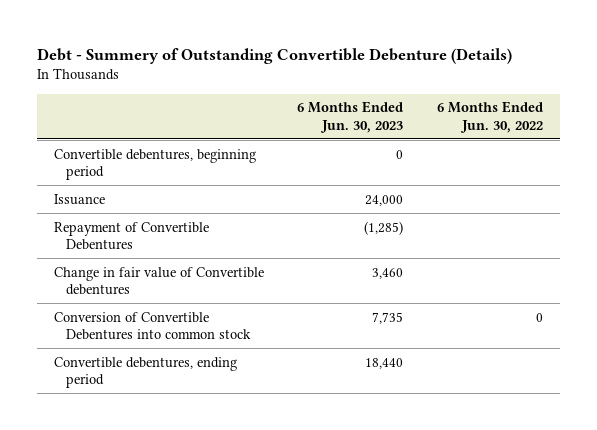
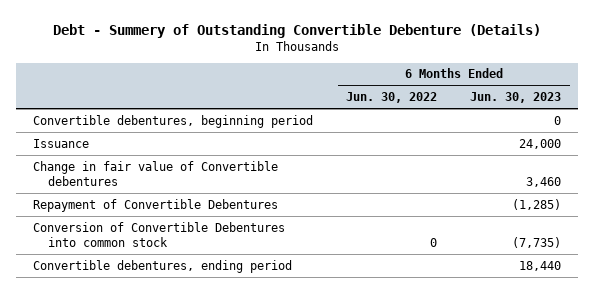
- | 6 Months Ended Jun. 30, 2023 | 6 Months Ended Jun. 30, 2022
+ | 6 Months Ended Jun. 30, 2022 | 6 Months Ended Jun. 30, 2023
- Conversion of Convertible Debentures into common stock | 7,735 | 0
moved down: Repayment of Convertible Debentures | | (1,285)
+ Conversion of Convertible Debentures into common stock | 0 | (7,735)

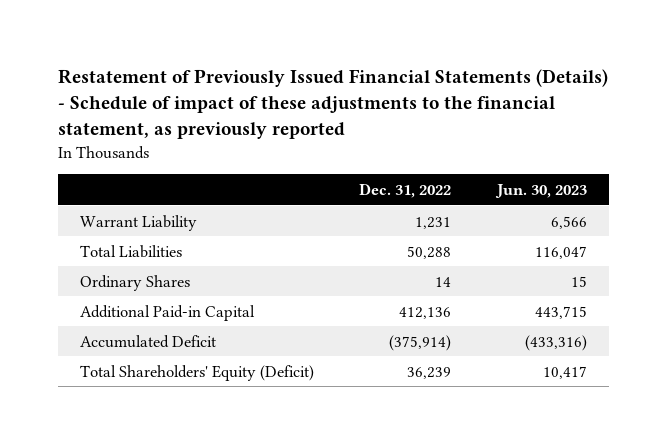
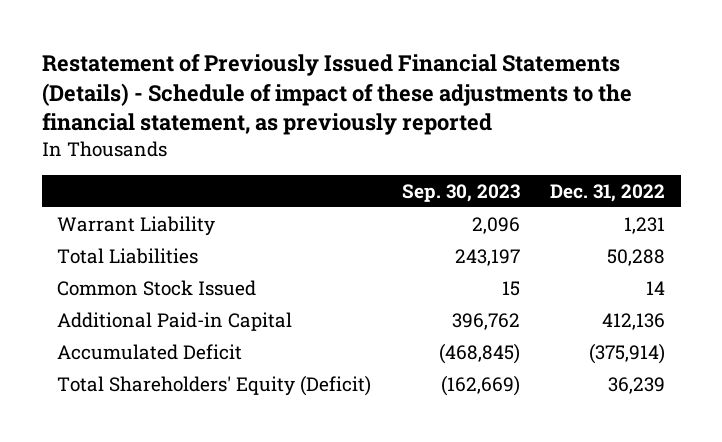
- | Dec. 31, 2022 | Jun. 30, 2023
+ | Sep. 30, 2023 | Dec. 31, 2022
- Ordinary Shares | 14 | 15
+ Common Stock Issued | 15 | 14

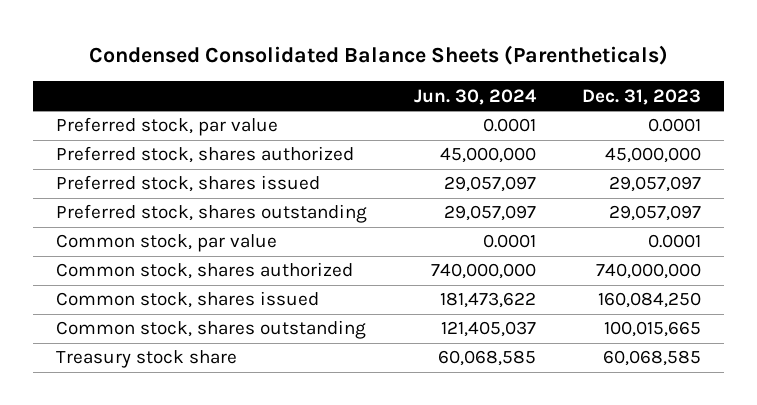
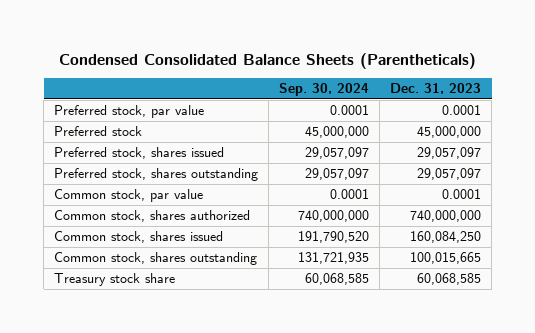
- | Jun. 30, 2024 | Dec. 31, 2023
+ | Sep. 30, 2024 | Dec. 31, 2023
- Preferred stock, shares authorized | 45,000,000 | 45,000,000
+ Preferred stock | 45,000,000 | 45,000,000

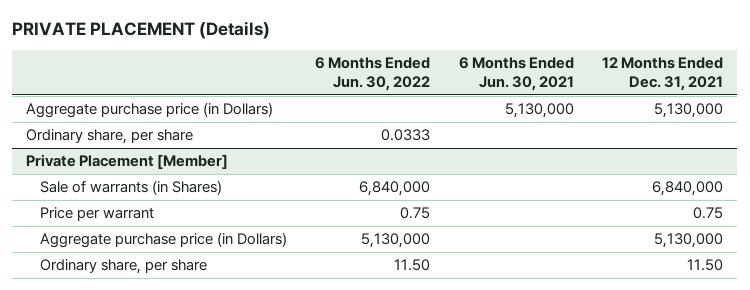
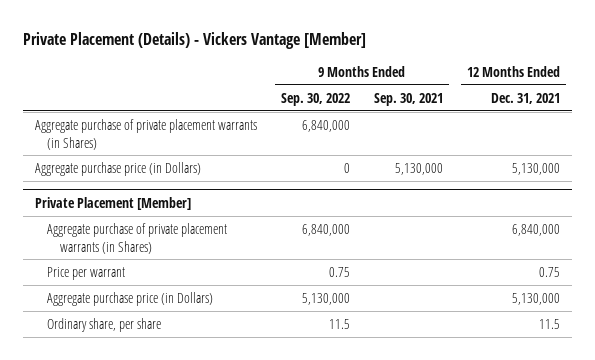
- PRIVATE PLACEMENT (Details)
+ Private Placement (Details) - Vickers Vantage [Member]
- | 6 Months Ended Jun. 30, 2022 | 6 Months Ended Jun. 30, 2021 | 12 Months Ended Dec. 31, 2021
+ | 9 Months Ended Sep. 30, 2022 | 9 Months Ended Sep. 30, 2021 | 12 Months Ended Dec. 31, 2021
+ Aggregate purchase of private placement warrants (in Shares) | 6,840,000 | |
- Ordinary share, per share | 0.0333 | |
@ Private Placement [Member]
- Sale of warrants (in Shares) | 6,840,000 | | 6,840,000
+ Aggregate purchase of private placement warrants (in Shares) | 6,840,000 | | 6,840,000
- Ordinary share, per share | 11.50 | | 11.50
+ Ordinary share, per share | 11.5 | | 11.5

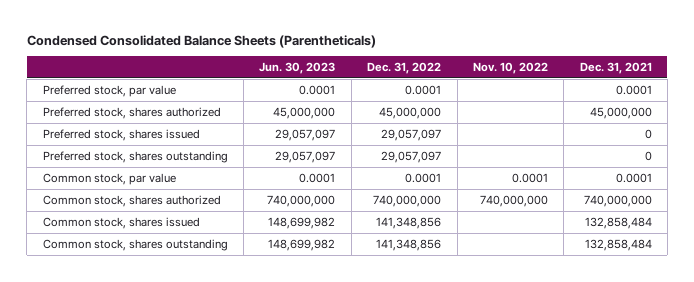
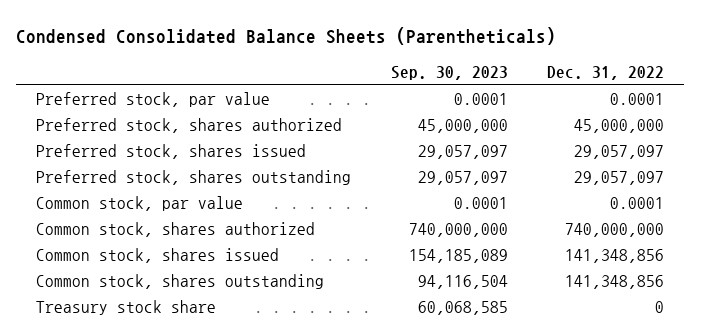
- | Jun. 30, 2023 | Dec. 31, 2022 | Nov. 10, 2022 | Dec. 31, 2021
+ | Sep. 30, 2023 | Dec. 31, 2022
+ Treasury stock share | 60,068,585 | 0

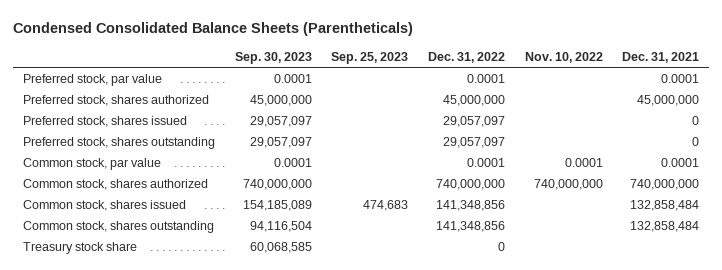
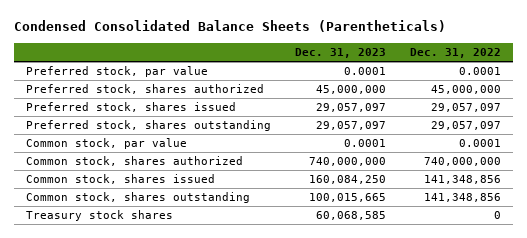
- | Sep. 30, 2023 | Sep. 25, 2023 | Dec. 31, 2022 | Nov. 10, 2022 | Dec. 31, 2021
+ | Dec. 31, 2023 | Dec. 31, 2022
- Treasury stock share | 60,068,585 | | 0 | |
+ Treasury stock shares | 60,068,585 | 0

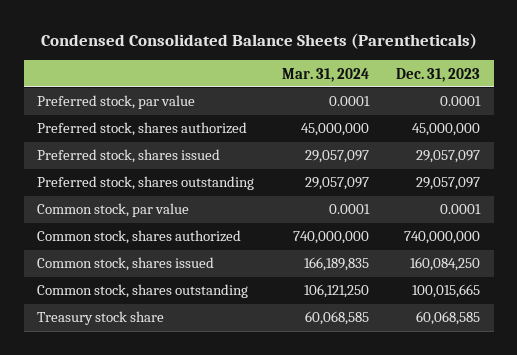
- | Dec. 31, 2023 | Dec. 31, 2022
+ | Mar. 31, 2024 | Dec. 31, 2023
- Treasury stock shares | 60,068,585 | 0
+ Treasury stock share | 60,068,585 | 60,068,585

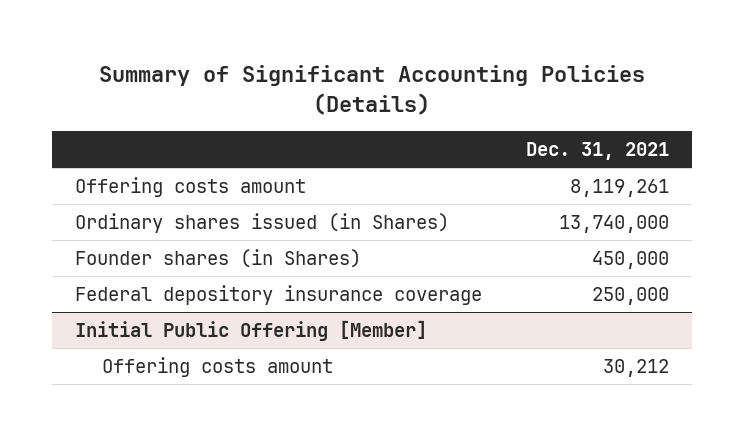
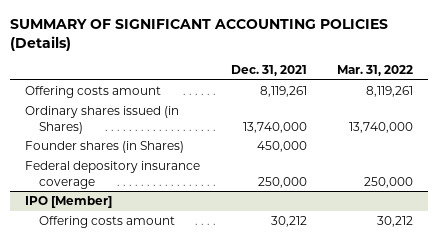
- Summary of Significant Accounting Policies (Details)
+ SUMMARY OF SIGNIFICANT ACCOUNTING POLICIES (Details)
- | Dec. 31, 2021
+ | Dec. 31, 2021 | Mar. 31, 2022
- Initial Public Offering [Member]
+ IPO [Member]

